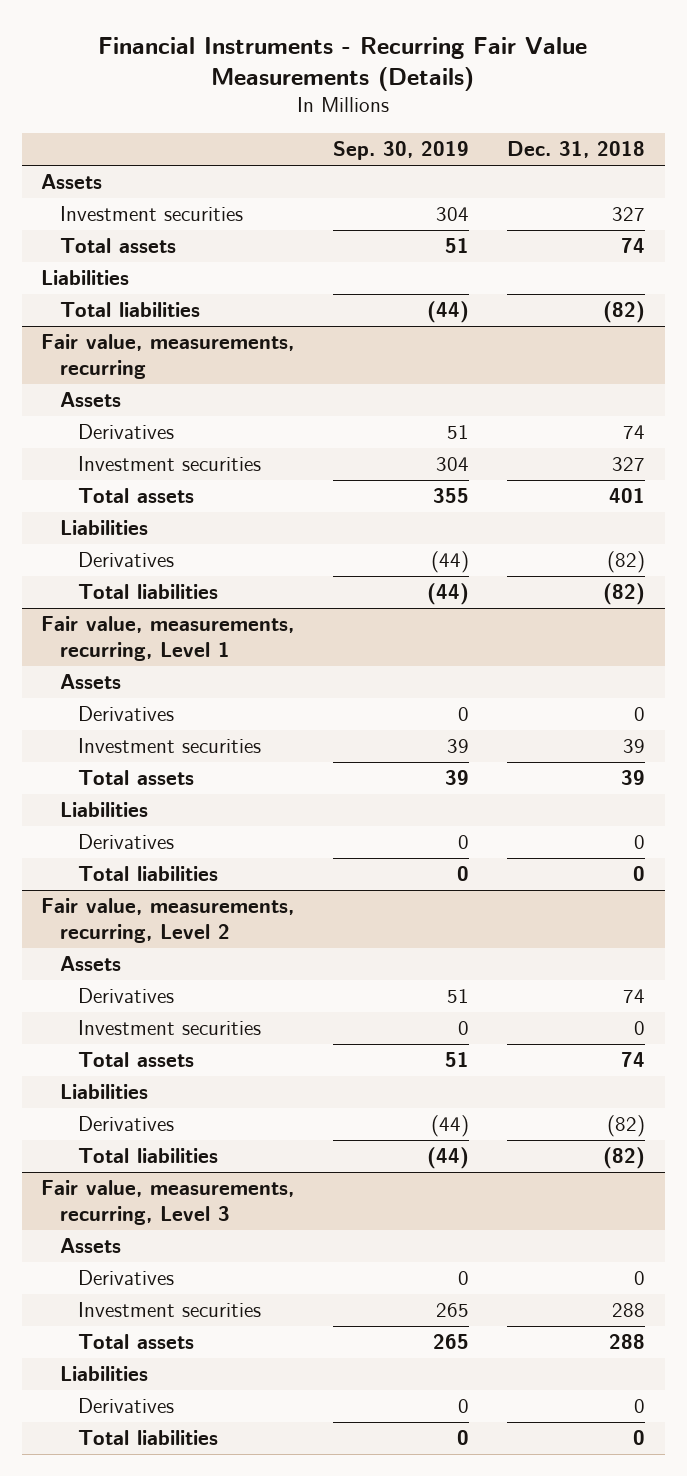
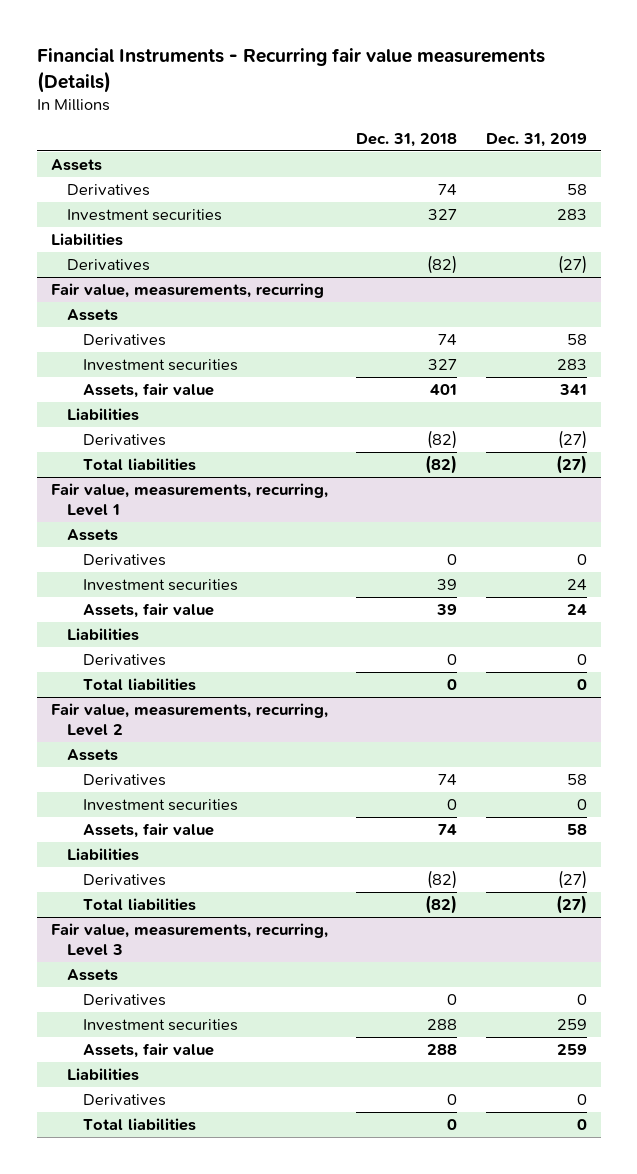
- Financial Instruments - Recurring Fair Value Measurements (Details)
+ Financial Instruments - Recurring fair value measurements (Details)
- | Sep. 30, 2019 | Dec. 31, 2018
+ | Dec. 31, 2018 | Dec. 31, 2019
+ Derivatives | 74 | 58
- Total assets | 51 | 74
- Total liabilities | (44) | (82)
+ Derivatives | (82) | (27)
@ Fair value, measurements, recurring
- Total assets | 355 | 401
+ Assets, fair value | 401 | 341
@ Fair value, measurements, recurring, Level 1
- Total assets | 39 | 39
+ Assets, fair value | 39 | 24
@ Fair value, measurements, recurring, Level 2
- Total assets | 51 | 74
+ Assets, fair value | 74 | 58
@ Fair value, measurements, recurring, Level 3
- Total assets | 265 | 288
+ Assets, fair value | 288 | 259

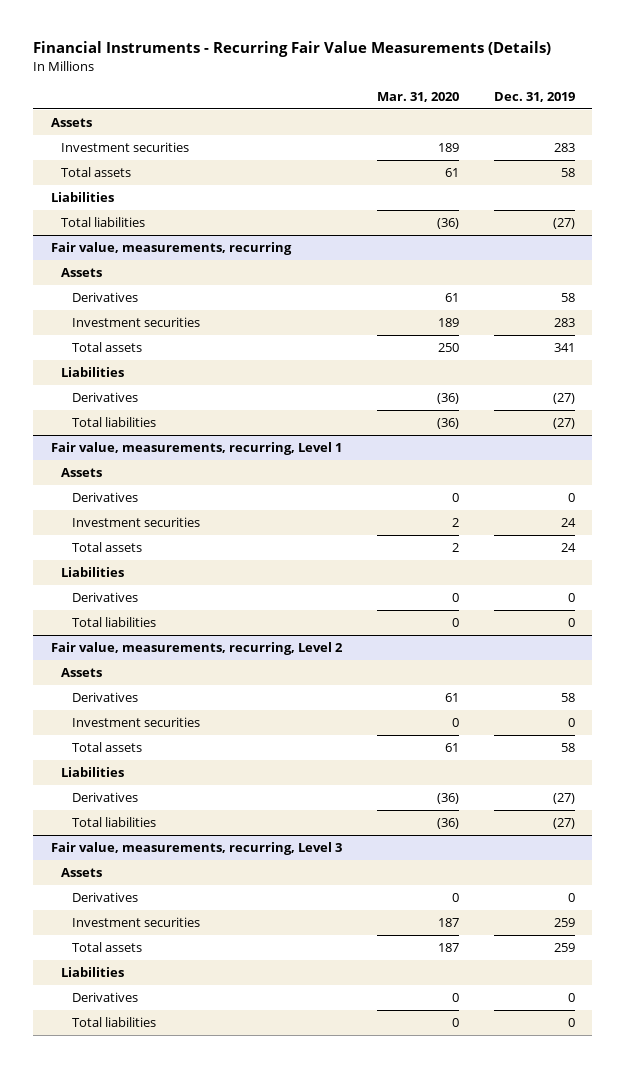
- Financial Instruments - Recurring fair value measurements (Details)
+ Financial Instruments - Recurring Fair Value Measurements (Details)
- | Dec. 31, 2018 | Dec. 31, 2019
+ | Mar. 31, 2020 | Dec. 31, 2019
- Derivatives | 74 | 58
+ Total assets | 61 | 58
- Derivatives | (82) | (27)
+ Total liabilities | (36) | (27)
@ Fair value, measurements, recurring
- Assets, fair value | 401 | 341
+ Total assets | 250 | 341
@ Fair value, measurements, recurring, Level 1
- Assets, fair value | 39 | 24
+ Total assets | 2 | 24
@ Fair value, measurements, recurring, Level 2
- Assets, fair value | 74 | 58
+ Total assets | 61 | 58
@ Fair value, measurements, recurring, Level 3
- Assets, fair value | 288 | 259
+ Total assets | 187 | 259

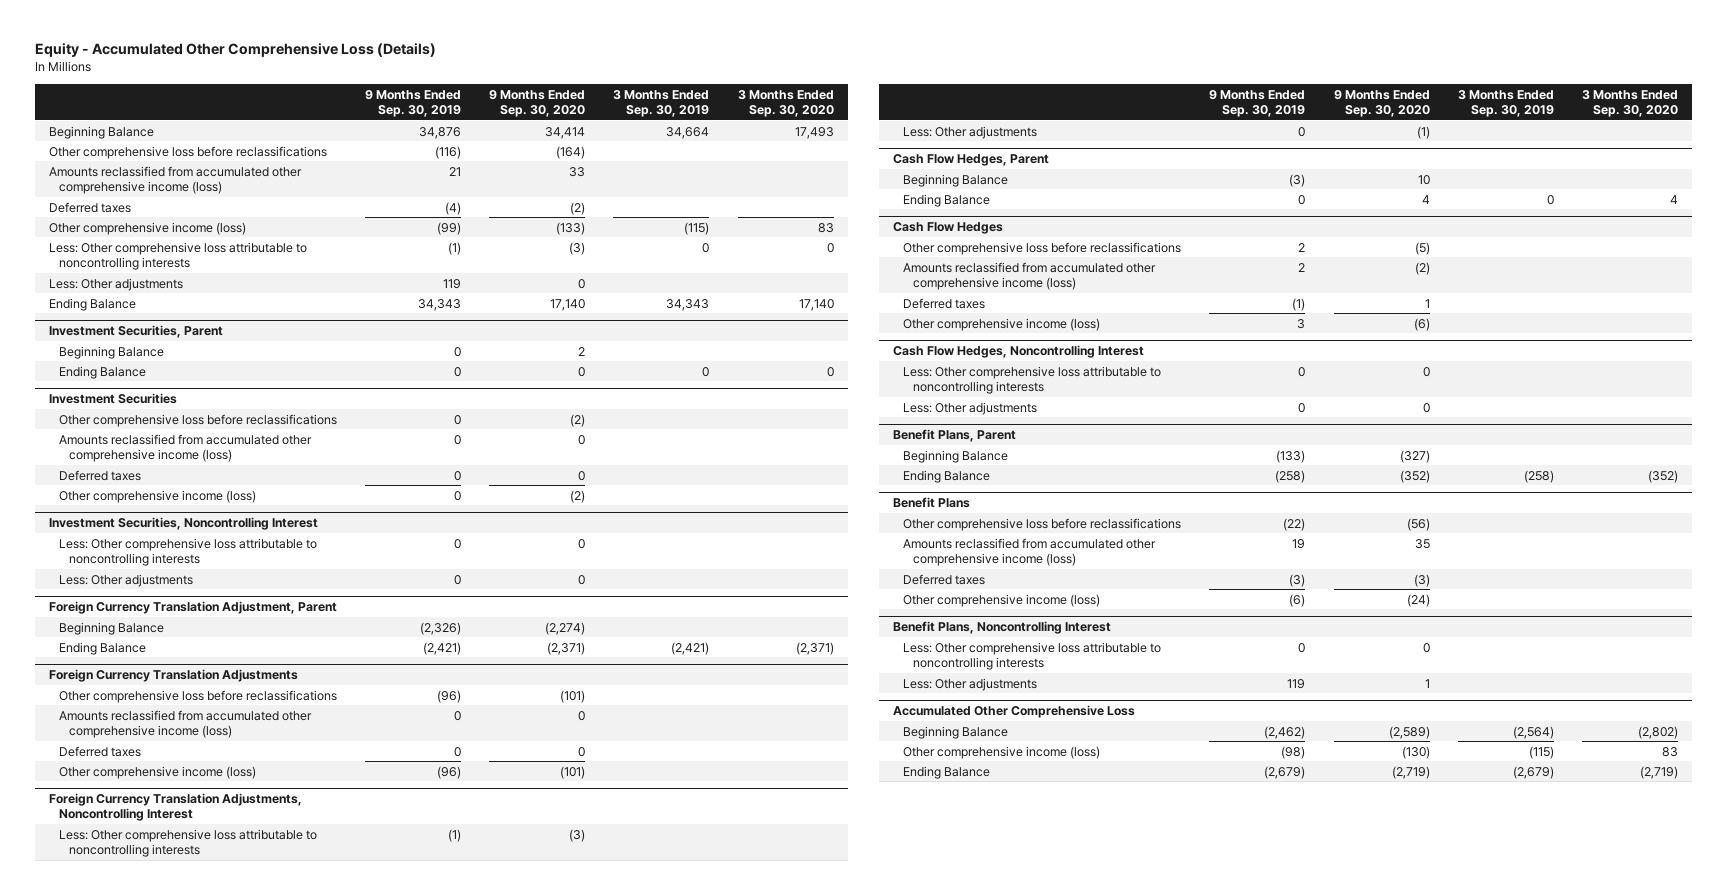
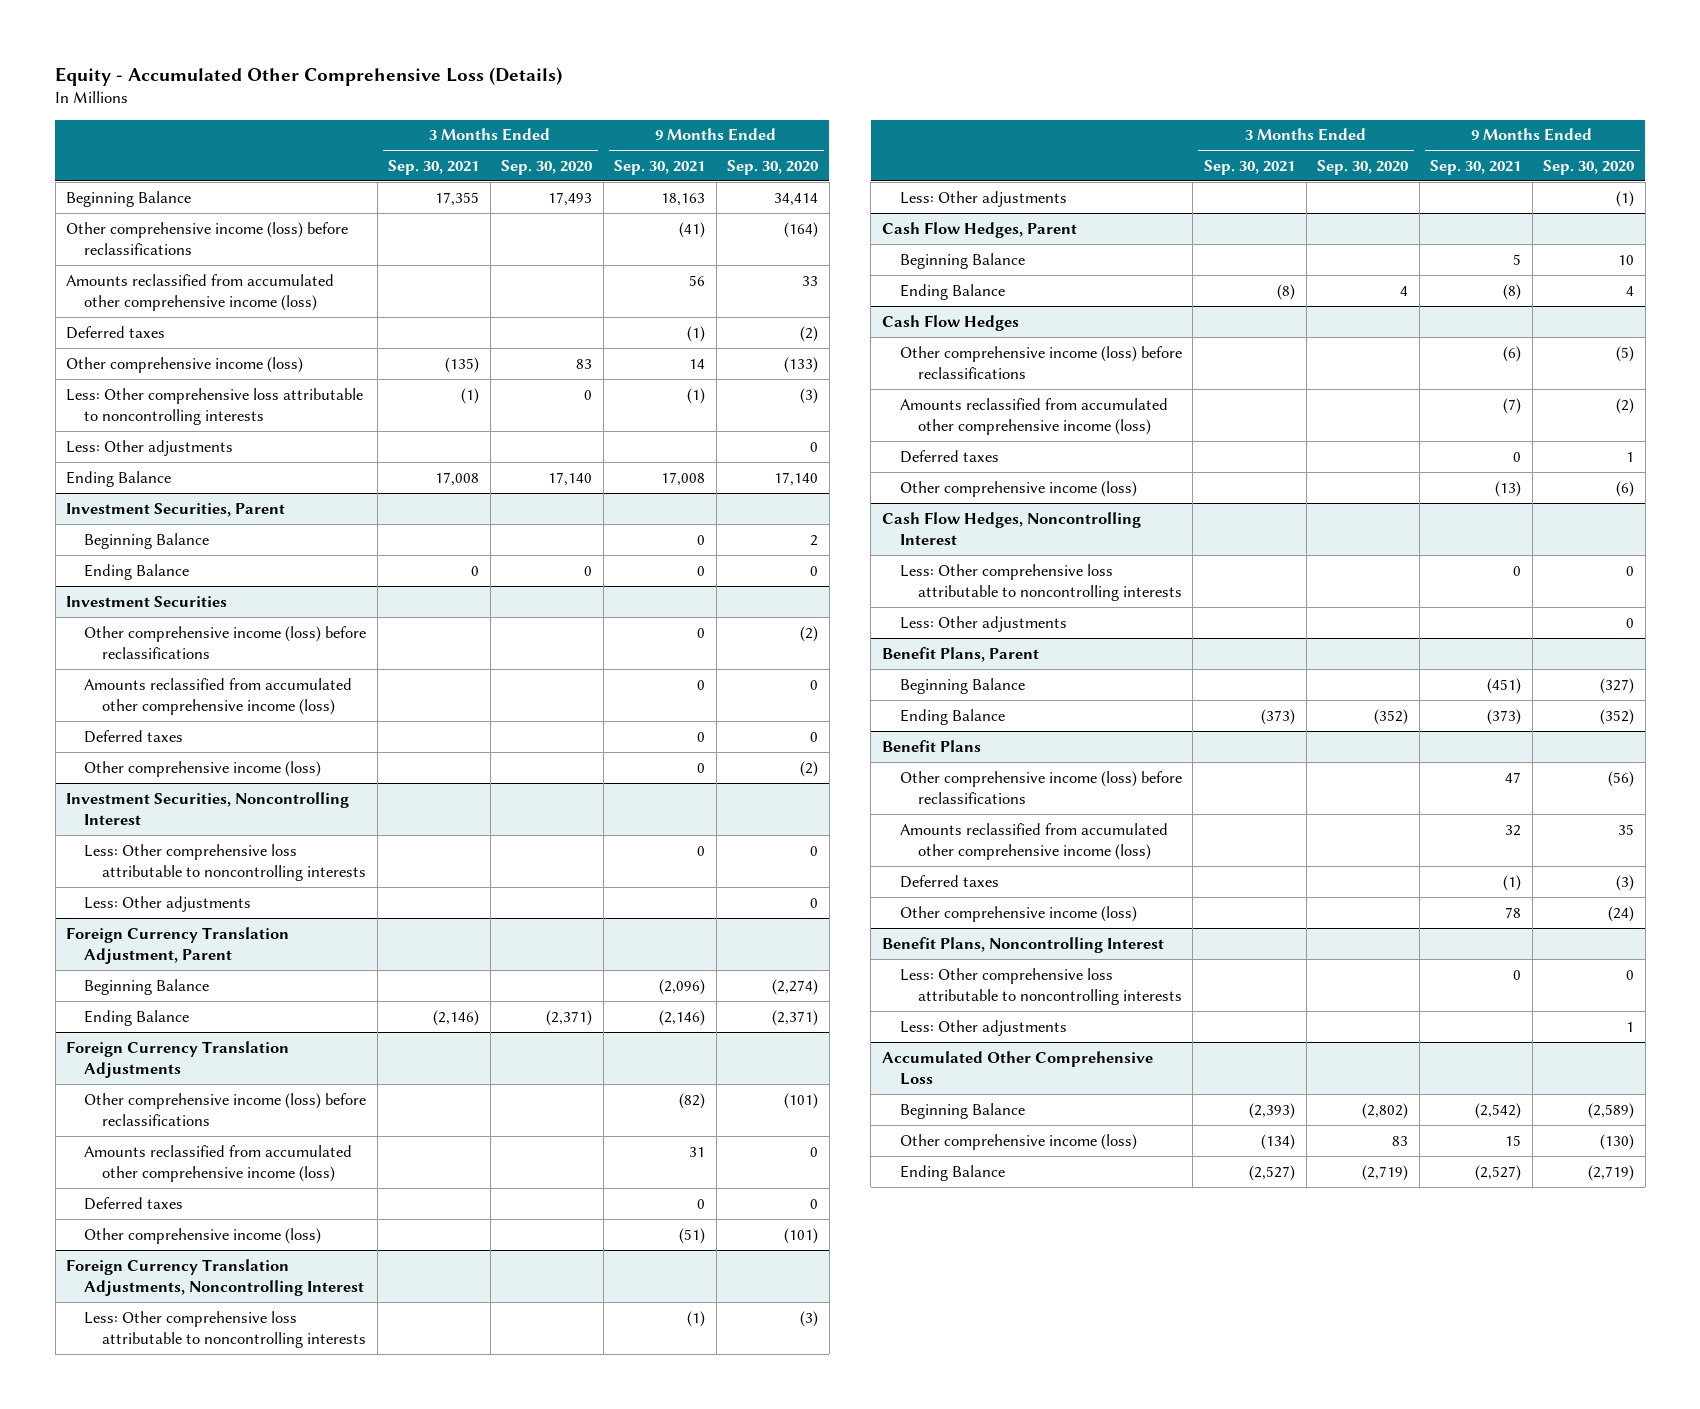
- | 9 Months Ended Sep. 30, 2019 | 9 Months Ended Sep. 30, 2020 | 3 Months Ended Sep. 30, 2019 | 3 Months Ended Sep. 30, 2020
+ | 3 Months Ended Sep. 30, 2021 | 3 Months Ended Sep. 30, 2020 | 9 Months Ended Sep. 30, 2021 | 9 Months Ended Sep. 30, 2020
- Other comprehensive loss before reclassifications | (116) | (164) | |
+ Other comprehensive income (loss) before reclassifications | | | (41) | (164)
@ Investment Securities
- Other comprehensive loss before reclassifications | 0 | (2) | |
+ Other comprehensive income (loss) before reclassifications | | | 0 | (2)
@ Foreign Currency Translation Adjustments
- Other comprehensive loss before reclassifications | (96) | (101) | |
+ Other comprehensive income (loss) before reclassifications | | | (82) | (101)
@ Cash Flow Hedges
- Other comprehensive loss before reclassifications | 2 | (5) | |
+ Other comprehensive income (loss) before reclassifications | | | (6) | (5)
@ Benefit Plans
- Other comprehensive loss before reclassifications | (22) | (56) | |
+ Other comprehensive income (loss) before reclassifications | | | 47 | (56)

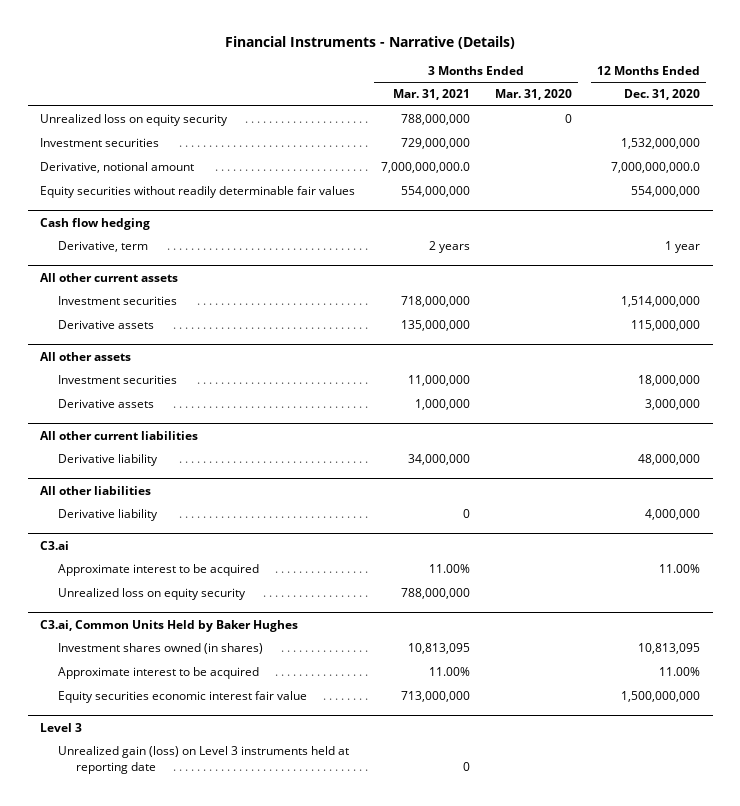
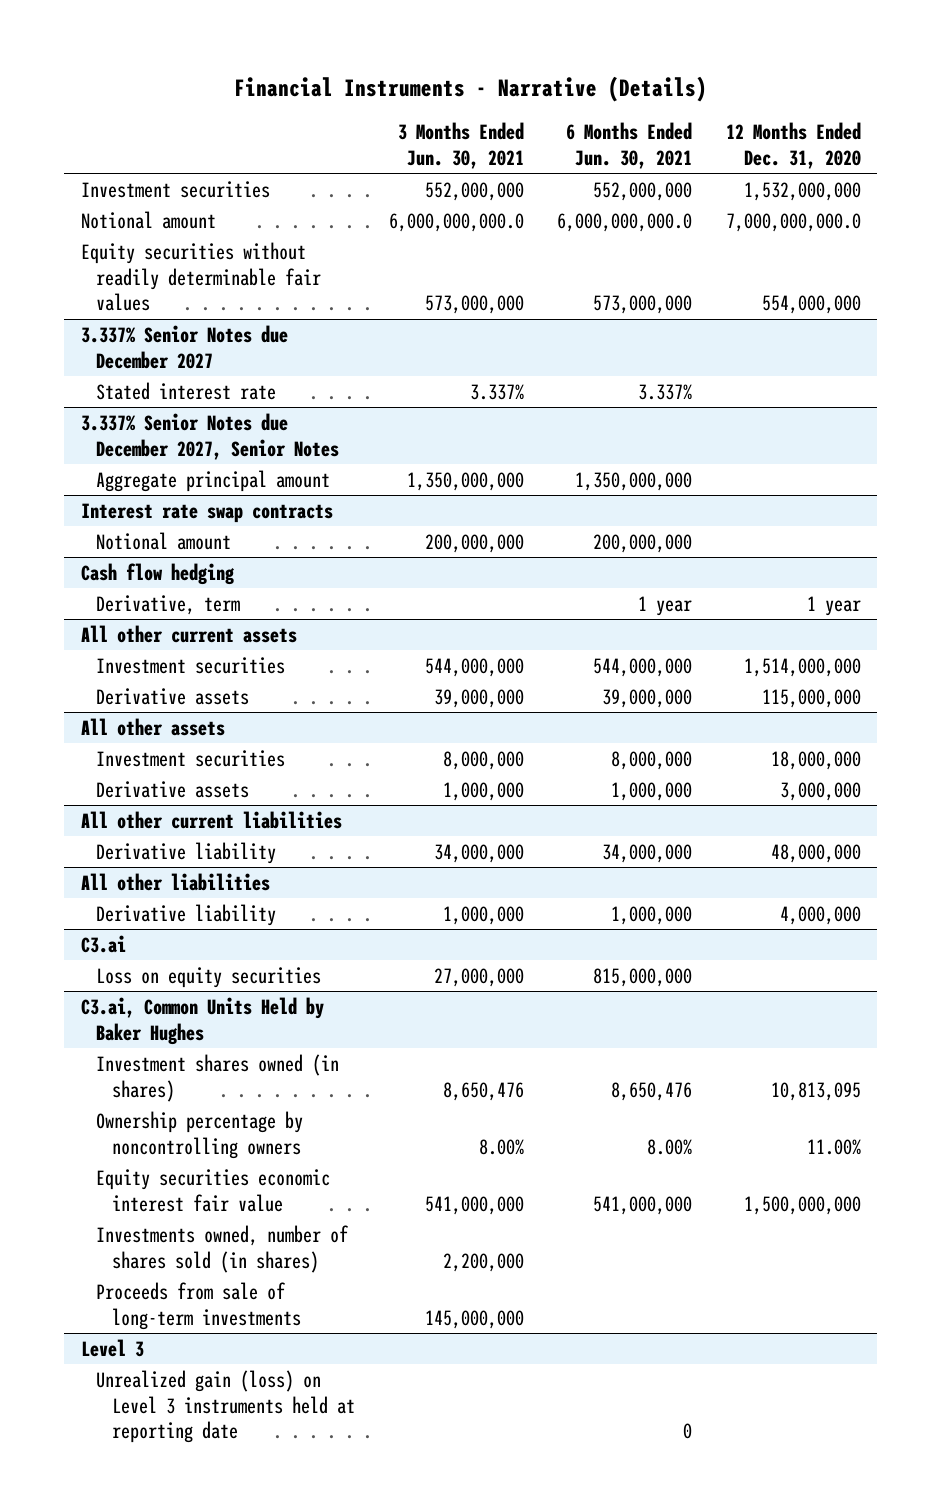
- | 3 Months Ended Mar. 31, 2021 | 3 Months Ended Mar. 31, 2020 | 12 Months Ended Dec. 31, 2020
+ | 3 Months Ended Jun. 30, 2021 | 6 Months Ended Jun. 30, 2021 | 12 Months Ended Dec. 31, 2020
- Unrealized loss on equity security | 788,000,000 | 0 |
- Derivative, notional amount | 7,000,000,000.0 | | 7,000,000,000.0
+ Notional amount | 6,000,000,000.0 | 6,000,000,000.0 | 7,000,000,000.0
+ 3.337% Senior Notes due December 2027
+ Stated interest rate | 3.337% | 3.337% |
+ 3.337% Senior Notes due December 2027, Senior Notes
+ Aggregate principal amount | 1,350,000,000 | 1,350,000,000 |
+ Interest rate swap contracts
+ Notional amount | 200,000,000 | 200,000,000 |
@ C3.ai
- Approximate interest to be acquired | 11.00% | | 11.00%
- Unrealized loss on equity security | 788,000,000 | |
+ Loss on equity securities | 27,000,000 | 815,000,000 |
@ C3.ai, Common Units Held by Baker Hughes
- Approximate interest to be acquired | 11.00% | | 11.00%
+ Ownership percentage by noncontrolling owners | 8.00% | 8.00% | 11.00%
+ Investments owned, number of shares sold (in shares) | 2,200,000 | |
+ Proceeds from sale of long-term investments | 145,000,000 | |

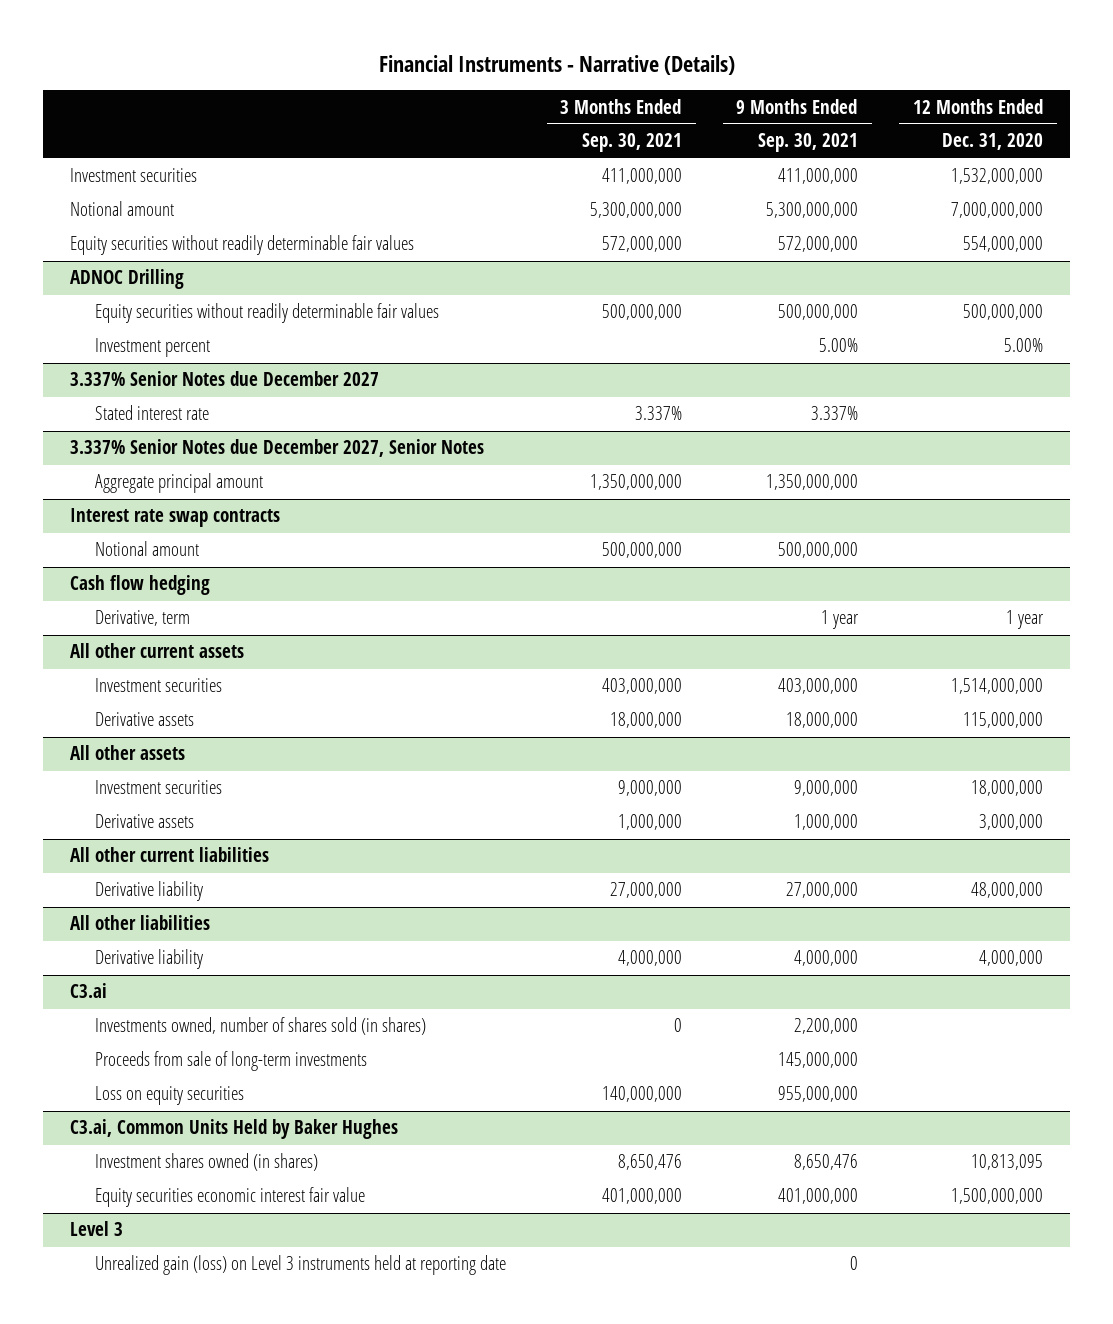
- | 3 Months Ended Jun. 30, 2021 | 6 Months Ended Jun. 30, 2021 | 12 Months Ended Dec. 31, 2020
+ | 3 Months Ended Sep. 30, 2021 | 9 Months Ended Sep. 30, 2021 | 12 Months Ended Dec. 31, 2020
- Notional amount | 6,000,000,000.0 | 6,000,000,000.0 | 7,000,000,000.0
+ Notional amount | 5,300,000,000 | 5,300,000,000 | 7,000,000,000
+ ADNOC Drilling
+ Equity securities without readily determinable fair values | 500,000,000 | 500,000,000 | 500,000,000
+ Investment percent | | 5.00% | 5.00%
@ C3.ai
+ Investments owned, number of shares sold (in shares) | 0 | 2,200,000 |
+ Proceeds from sale of long-term investments | | 145,000,000 |
@ C3.ai, Common Units Held by Baker Hughes
- Ownership percentage by noncontrolling owners | 8.00% | 8.00% | 11.00%
- Investments owned, number of shares sold (in shares) | 2,200,000 | |
- Proceeds from sale of long-term investments | 145,000,000 | |

